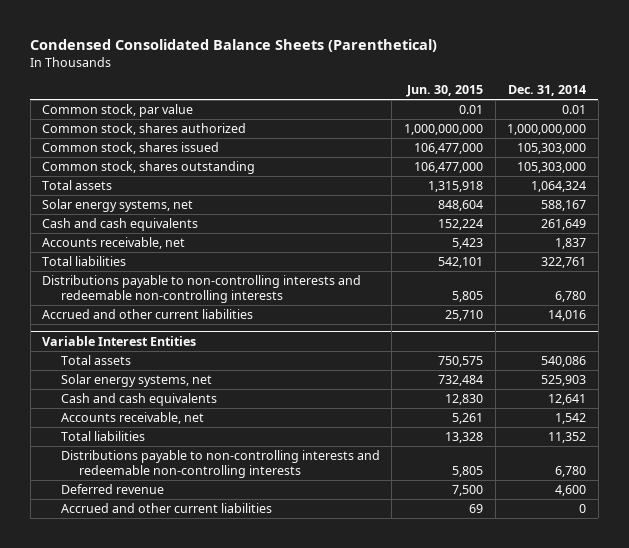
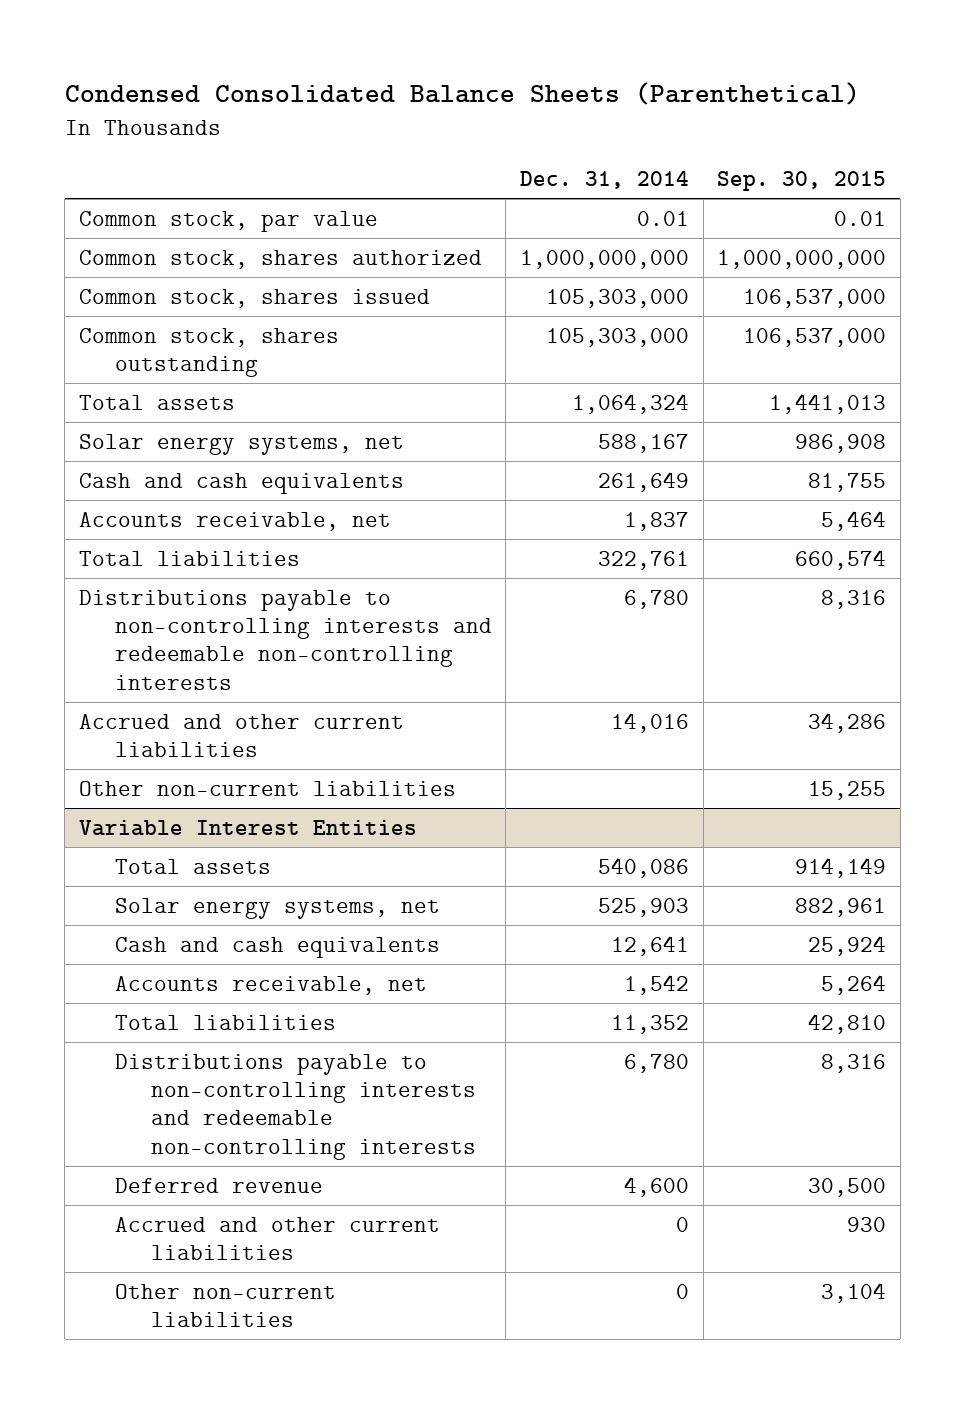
- | Jun. 30, 2015 | Dec. 31, 2014
+ | Dec. 31, 2014 | Sep. 30, 2015
+ Other non-current liabilities | | 15,255
@ Variable Interest Entities
+ Other non-current liabilities | 0 | 3,104

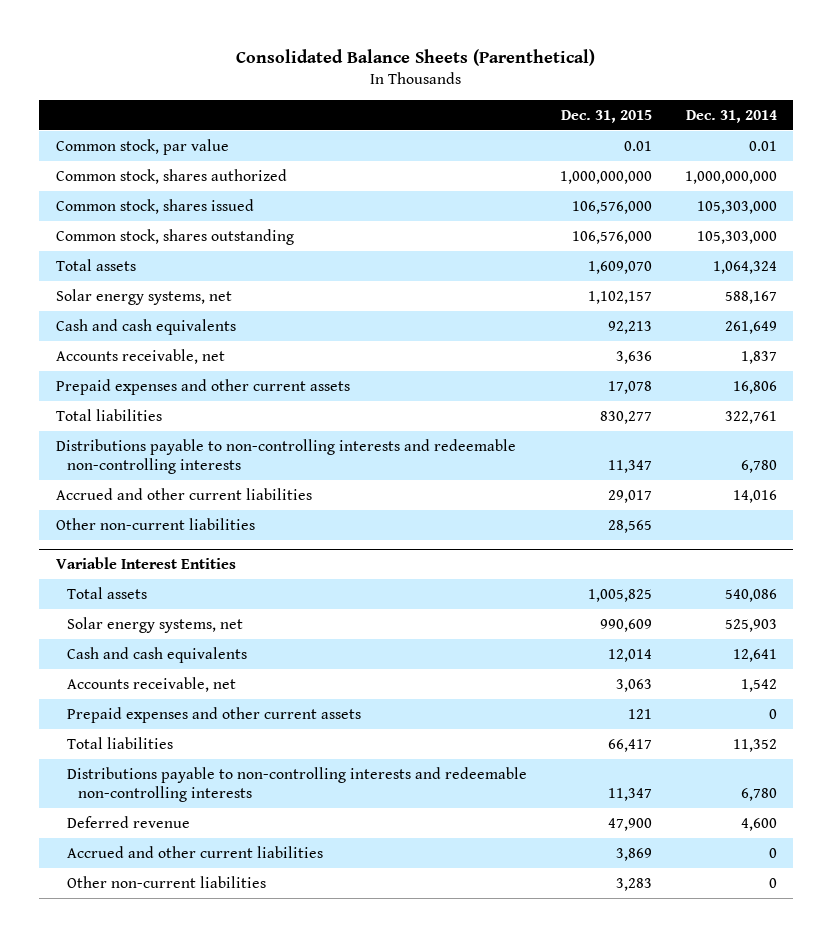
- Condensed Consolidated Balance Sheets (Parenthetical)
+ Consolidated Balance Sheets (Parenthetical)
- | Dec. 31, 2014 | Sep. 30, 2015
+ | Dec. 31, 2015 | Dec. 31, 2014
+ Prepaid expenses and other current assets | 17,078 | 16,806
@ Variable Interest Entities
+ Prepaid expenses and other current assets | 121 | 0

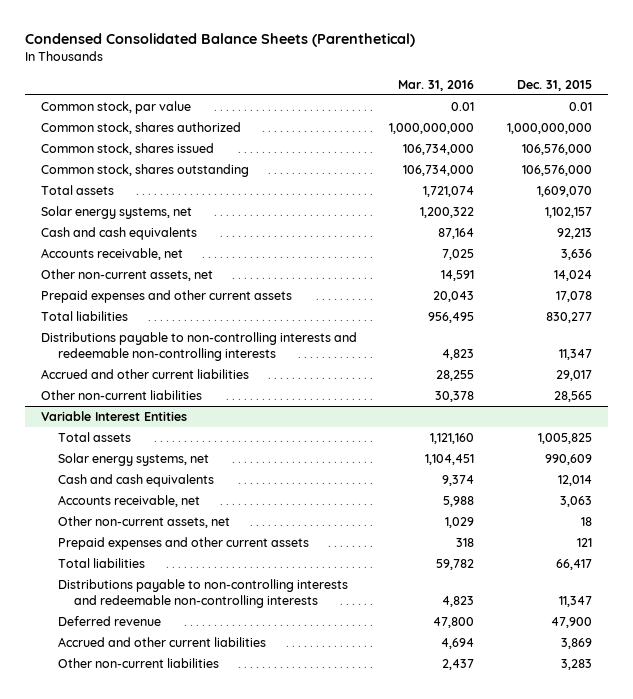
- Consolidated Balance Sheets (Parenthetical)
+ Condensed Consolidated Balance Sheets (Parenthetical)
- | Dec. 31, 2015 | Dec. 31, 2014
+ | Mar. 31, 2016 | Dec. 31, 2015
+ Other non-current assets, net | 14,591 | 14,024
@ Variable Interest Entities
+ Other non-current assets, net | 1,029 | 18

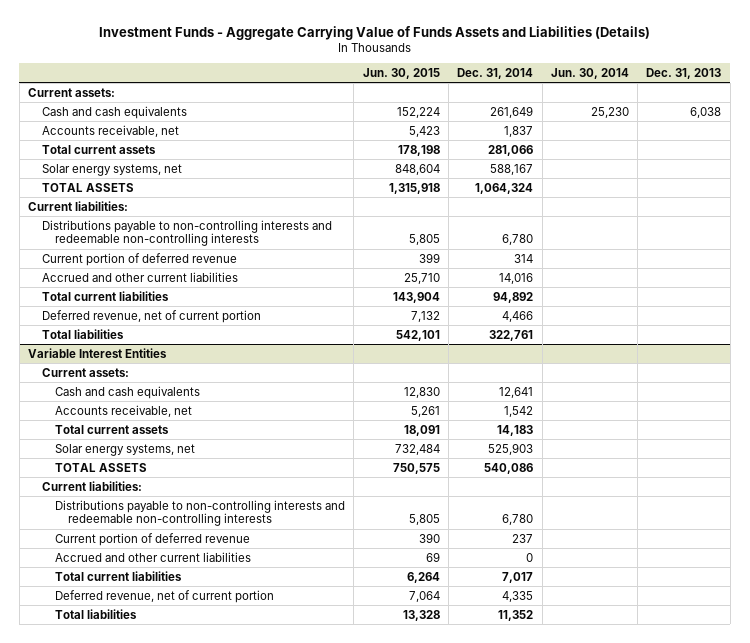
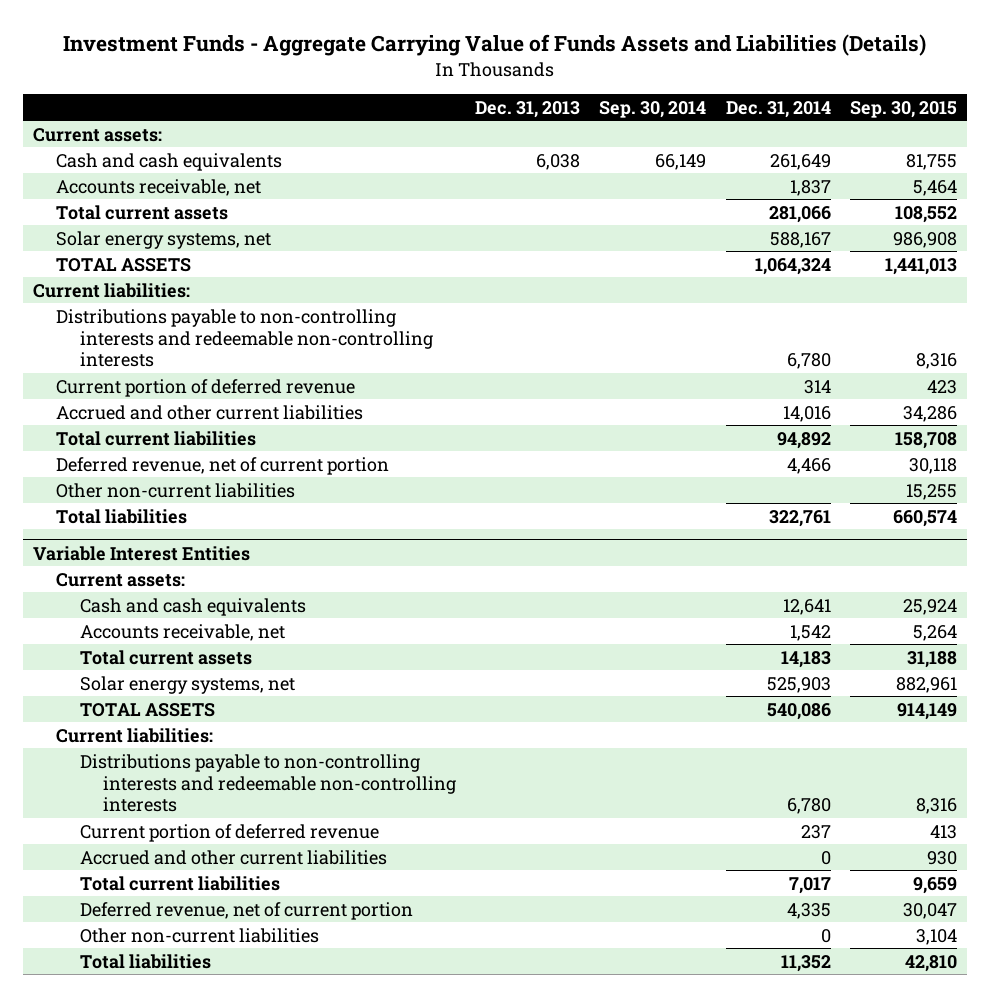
- | Jun. 30, 2015 | Dec. 31, 2014 | Jun. 30, 2014 | Dec. 31, 2013
+ | Dec. 31, 2013 | Sep. 30, 2014 | Dec. 31, 2014 | Sep. 30, 2015
+ Other non-current liabilities | | | | 15,255
@ Variable Interest Entities
+ Other non-current liabilities | | | 0 | 3,104

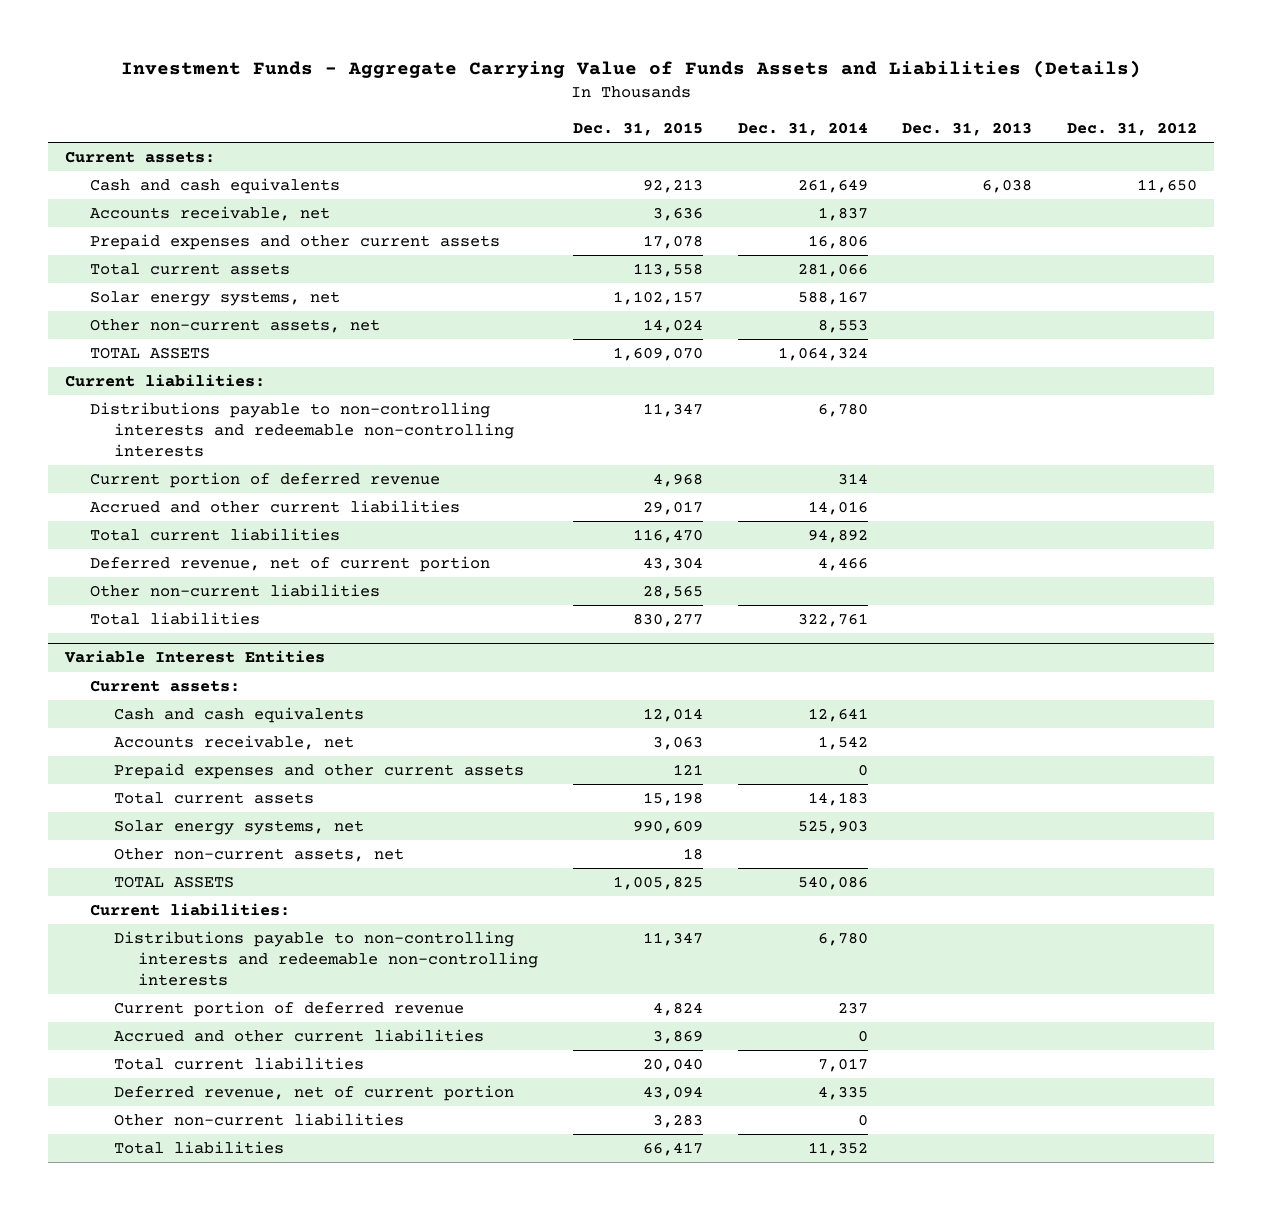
- | Dec. 31, 2013 | Sep. 30, 2014 | Dec. 31, 2014 | Sep. 30, 2015
+ | Dec. 31, 2015 | Dec. 31, 2014 | Dec. 31, 2013 | Dec. 31, 2012
+ Prepaid expenses and other current assets | 17,078 | 16,806 | |
+ Other non-current assets, net | 14,024 | 8,553 | |
@ Variable Interest Entities
+ Prepaid expenses and other current assets | 121 | 0 | |
+ Other non-current assets, net | 18 | | |

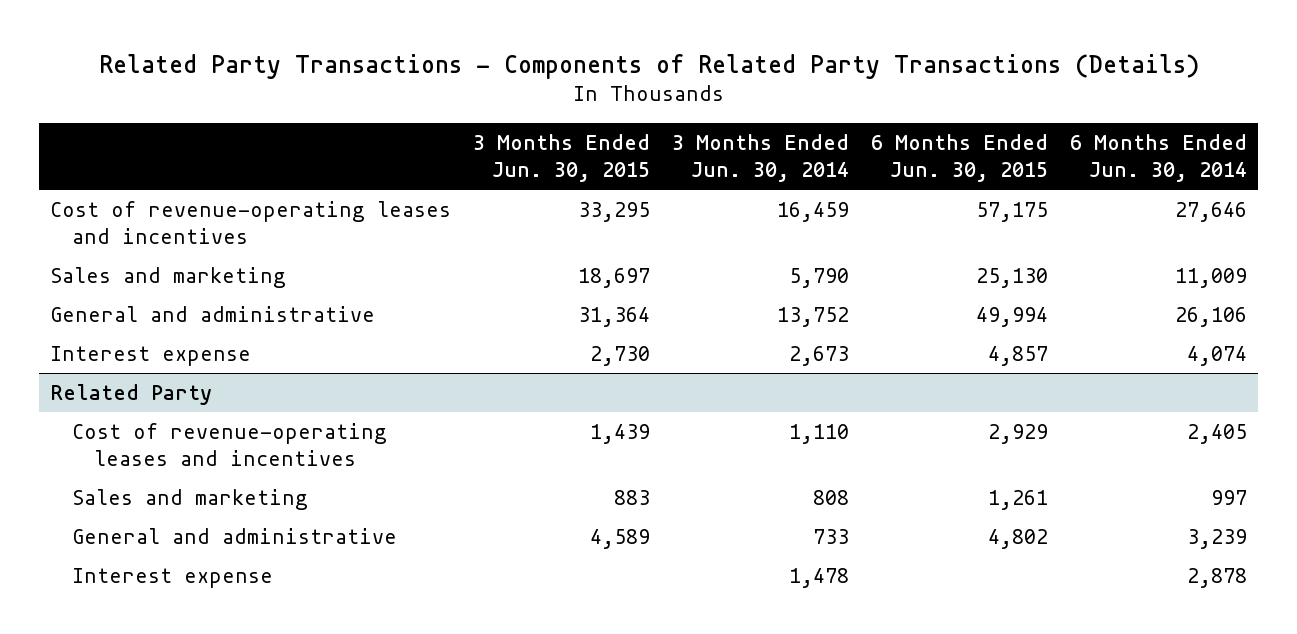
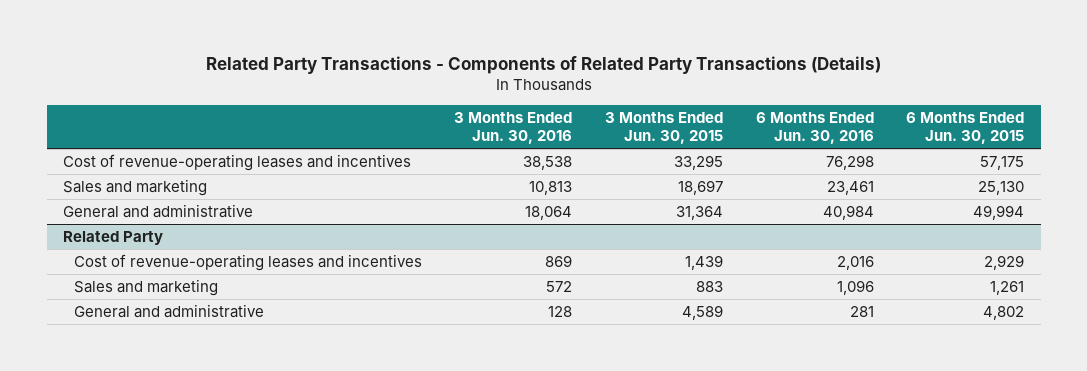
- | 3 Months Ended Jun. 30, 2015 | 3 Months Ended Jun. 30, 2014 | 6 Months Ended Jun. 30, 2015 | 6 Months Ended Jun. 30, 2014
+ | 3 Months Ended Jun. 30, 2016 | 3 Months Ended Jun. 30, 2015 | 6 Months Ended Jun. 30, 2016 | 6 Months Ended Jun. 30, 2015
- Interest expense | 2,730 | 2,673 | 4,857 | 4,074
@ Related Party
- Interest expense | | 1,478 | | 2,878

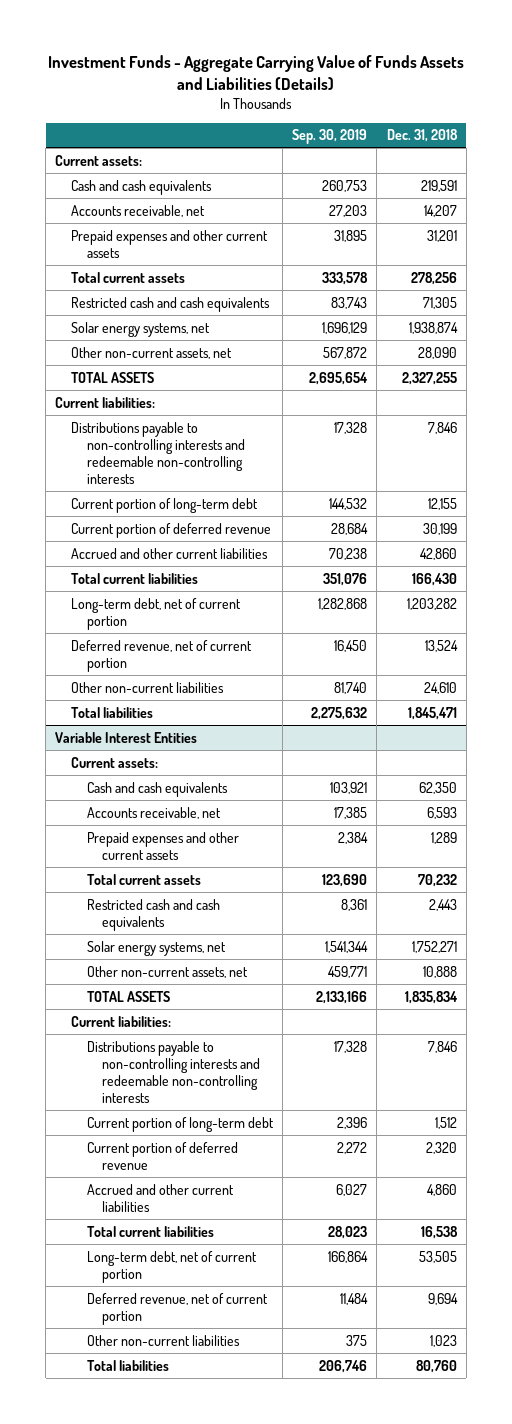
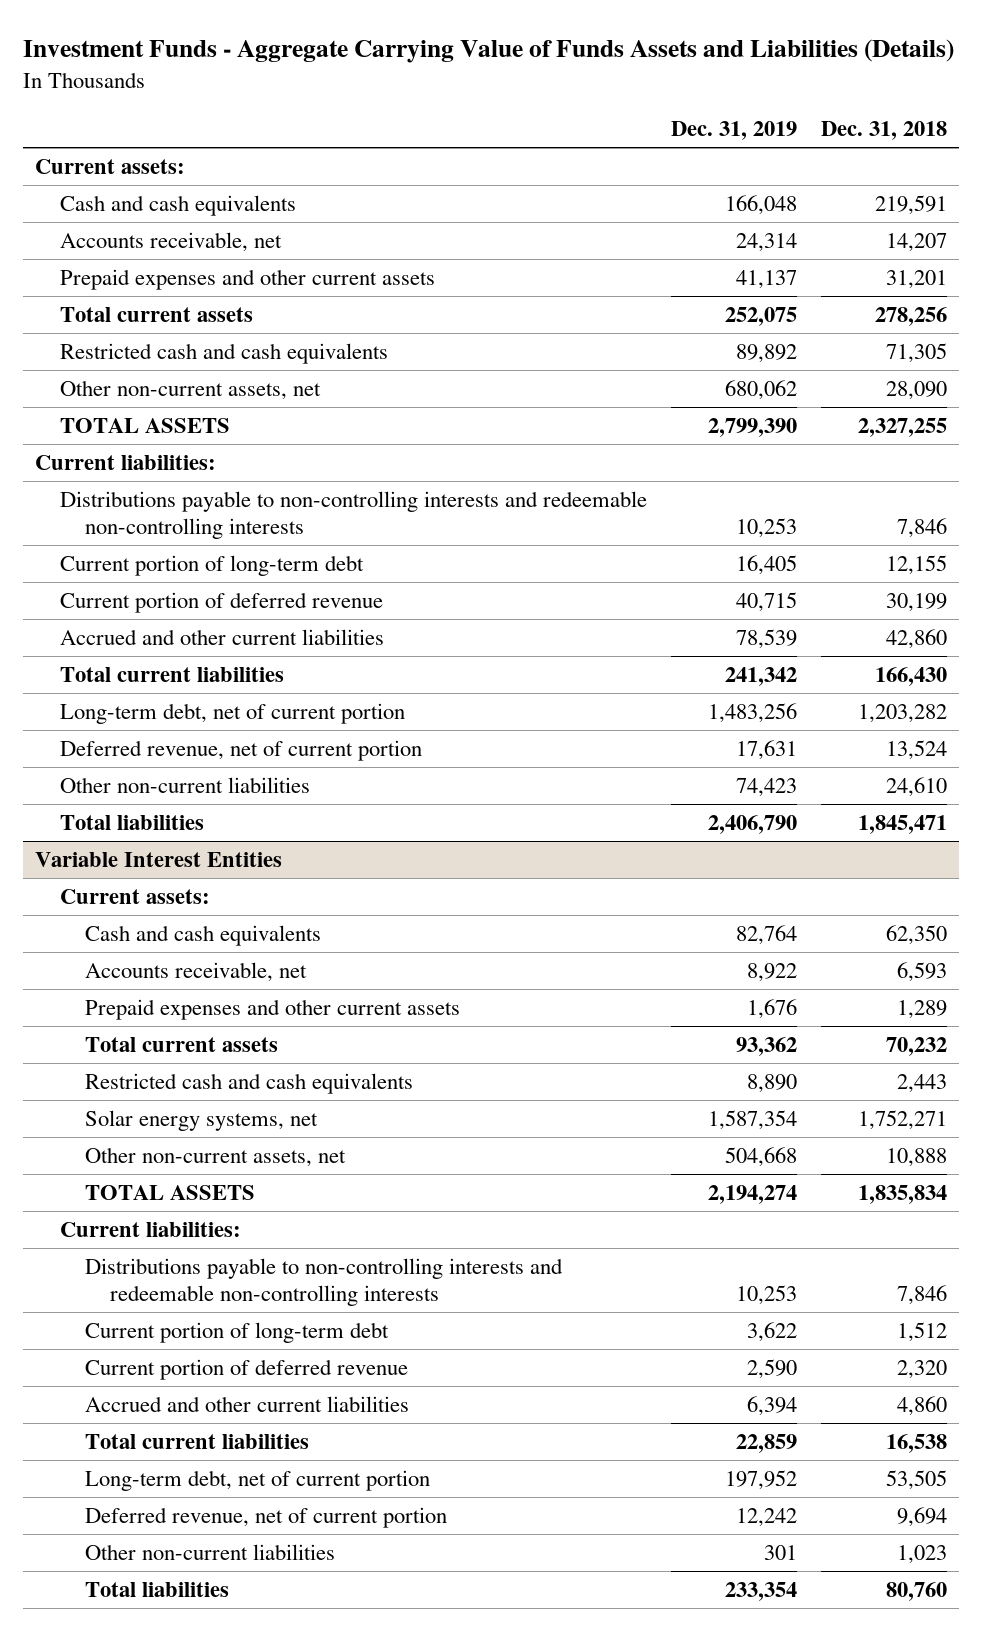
- | Sep. 30, 2019 | Dec. 31, 2018
+ | Dec. 31, 2019 | Dec. 31, 2018
- Solar energy systems, net | 1,696,129 | 1,938,874

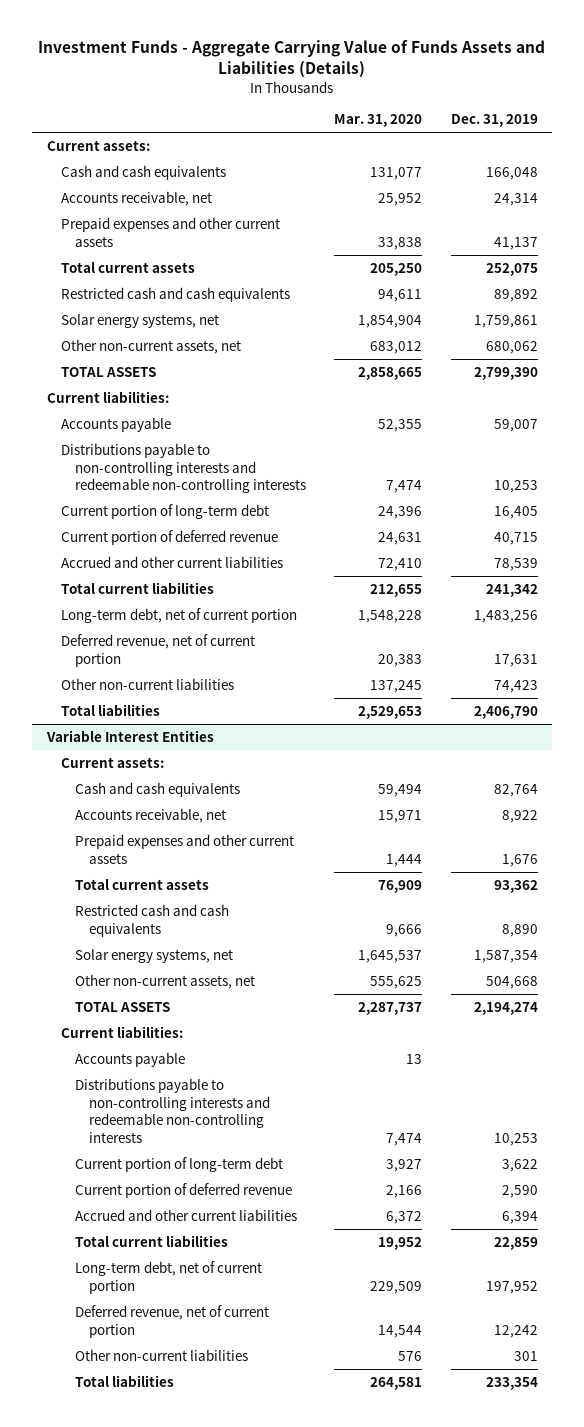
- | Dec. 31, 2019 | Dec. 31, 2018
+ | Mar. 31, 2020 | Dec. 31, 2019
+ Solar energy systems, net | 1,854,904 | 1,759,861
+ Accounts payable | 52,355 | 59,007
@ Variable Interest Entities
+ Accounts payable | 13 |

